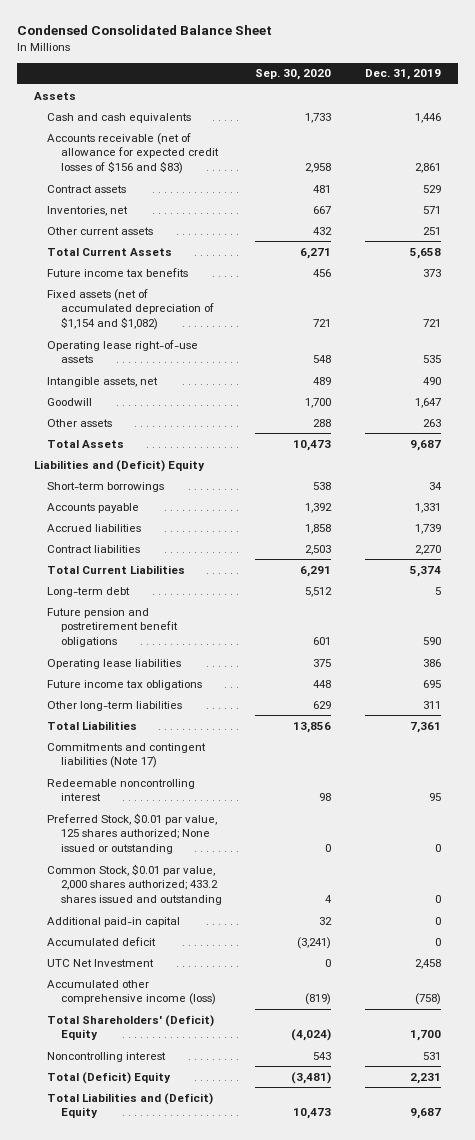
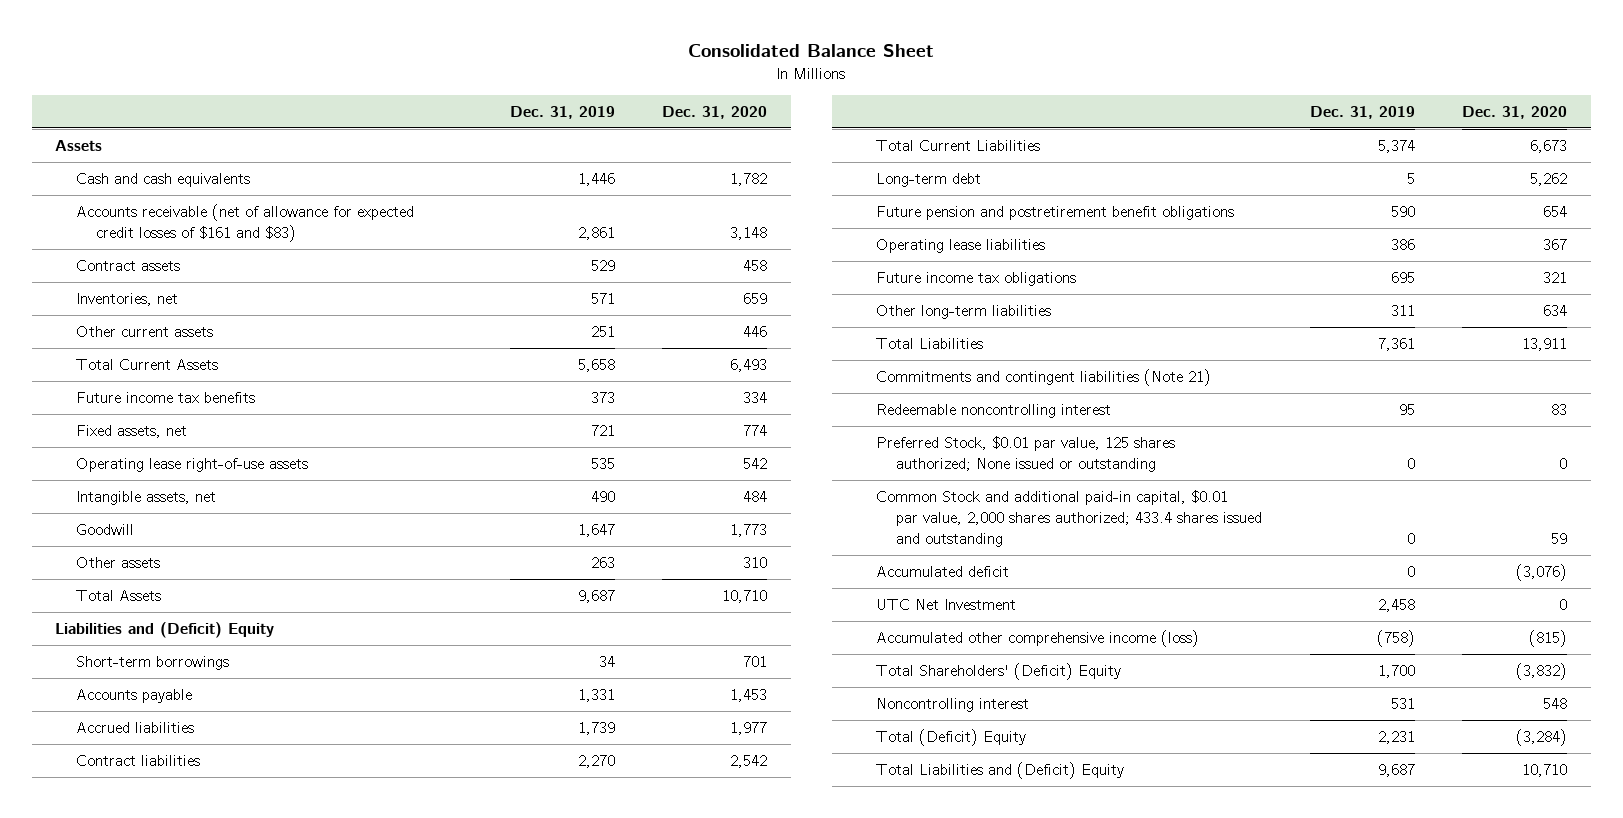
- Condensed Consolidated Balance Sheet
+ Consolidated Balance Sheet
- | Sep. 30, 2020 | Dec. 31, 2019
+ | Dec. 31, 2019 | Dec. 31, 2020
- Accounts receivable (net of allowance for expected credit losses of $156 and $83) | 2,958 | 2,861
+ Accounts receivable (net of allowance for expected credit losses of $161 and $83) | 2,861 | 3,148
- Fixed assets (net of accumulated depreciation of $1,154 and $1,082) | 721 | 721
+ Fixed assets, net | 721 | 774
- Commitments and contingent liabilities (Note 17)
+ Commitments and contingent liabilities (Note 21)
- Common Stock, $0.01 par value, 2,000 shares authorized; 433.2 shares issued and outstanding | 4 | 0
- Additional paid-in capital | 32 | 0
+ Common Stock and additional paid-in capital, $0.01 par value, 2,000 shares authorized; 433.4 shares issued and outstanding | 0 | 59

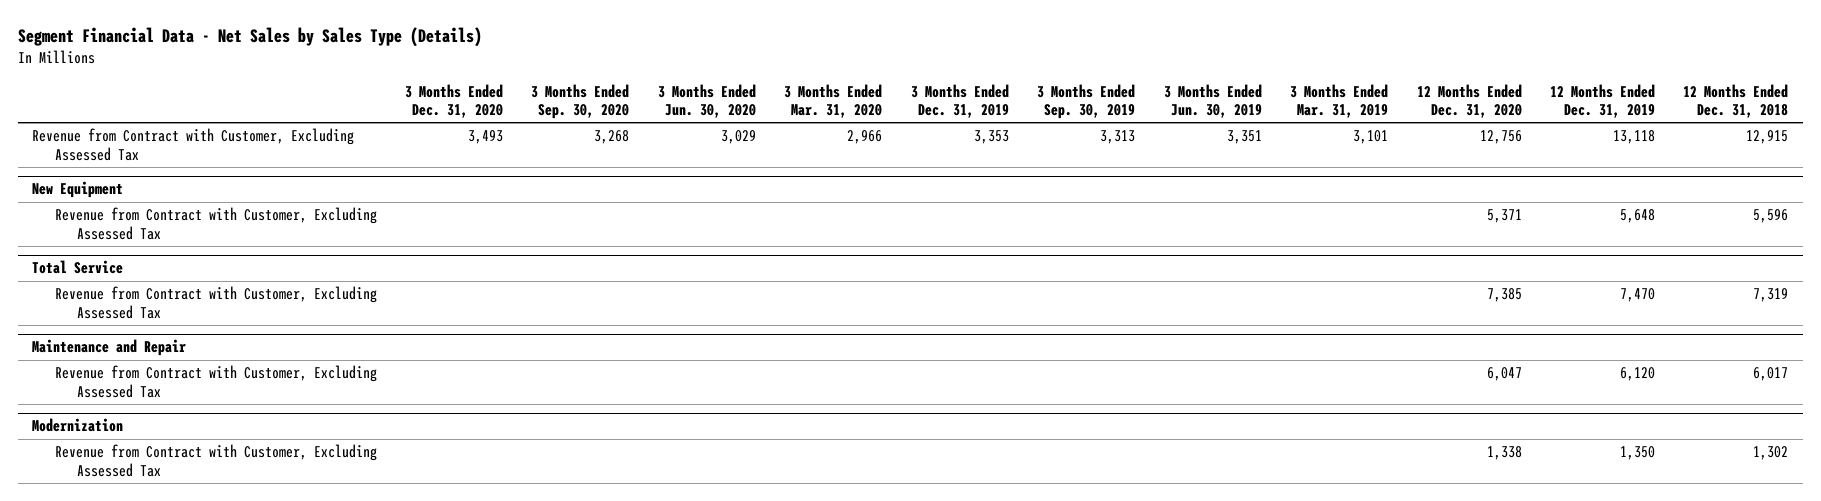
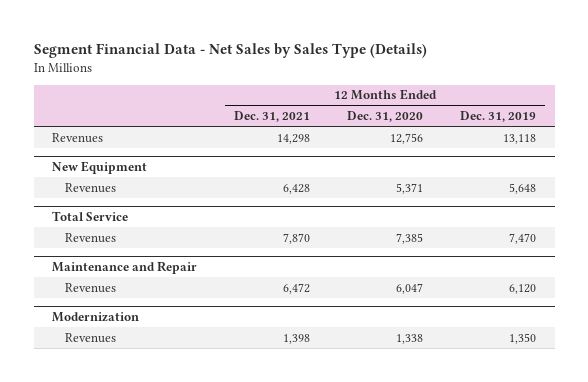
- | 3 Months Ended Dec. 31, 2020 | 3 Months Ended Sep. 30, 2020 | 3 Months Ended Jun. 30, 2020 | 3 Months Ended Mar. 31, 2020 | 3 Months Ended Dec. 31, 2019 | 3 Months Ended Sep. 30, 2019 | 3 Months Ended Jun. 30, 2019 | 3 Months Ended Mar. 31, 2019 | 12 Months Ended Dec. 31, 2020 | 12 Months Ended Dec. 31, 2019 | 12 Months Ended Dec. 31, 2018
+ | 12 Months Ended Dec. 31, 2021 | 12 Months Ended Dec. 31, 2020 | 12 Months Ended Dec. 31, 2019
- Revenue from Contract with Customer, Excluding Assessed Tax | 3,493 | 3,268 | 3,029 | 2,966 | 3,353 | 3,313 | 3,351 | 3,101 | 12,756 | 13,118 | 12,915
+ Revenues | 14,298 | 12,756 | 13,118
@ New Equipment
- Revenue from Contract with Customer, Excluding Assessed Tax | | | | | | | | | 5,371 | 5,648 | 5,596
+ Revenues | 6,428 | 5,371 | 5,648
@ Total Service
- Revenue from Contract with Customer, Excluding Assessed Tax | | | | | | | | | 7,385 | 7,470 | 7,319
+ Revenues | 7,870 | 7,385 | 7,470
@ Maintenance and Repair
- Revenue from Contract with Customer, Excluding Assessed Tax | | | | | | | | | 6,047 | 6,120 | 6,017
+ Revenues | 6,472 | 6,047 | 6,120
@ Modernization
- Revenue from Contract with Customer, Excluding Assessed Tax | | | | | | | | | 1,338 | 1,350 | 1,302
+ Revenues | 1,398 | 1,338 | 1,350

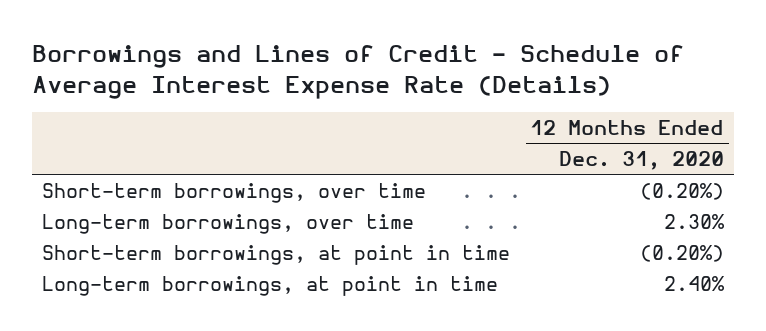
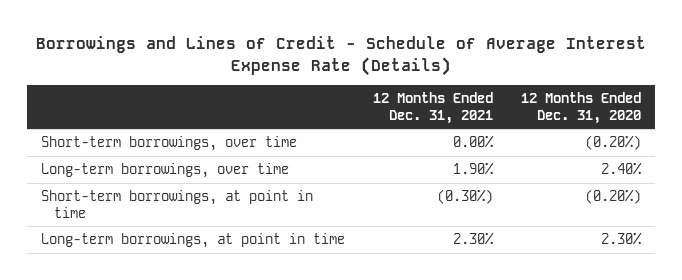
- | 12 Months Ended Dec. 31, 2020
+ | 12 Months Ended Dec. 31, 2021 | 12 Months Ended Dec. 31, 2020
- Long-term borrowings, over time | 2.30%
+ Long-term borrowings, over time | 1.90% | 2.40%
- Long-term borrowings, at point in time | 2.40%
+ Long-term borrowings, at point in time | 2.30% | 2.30%

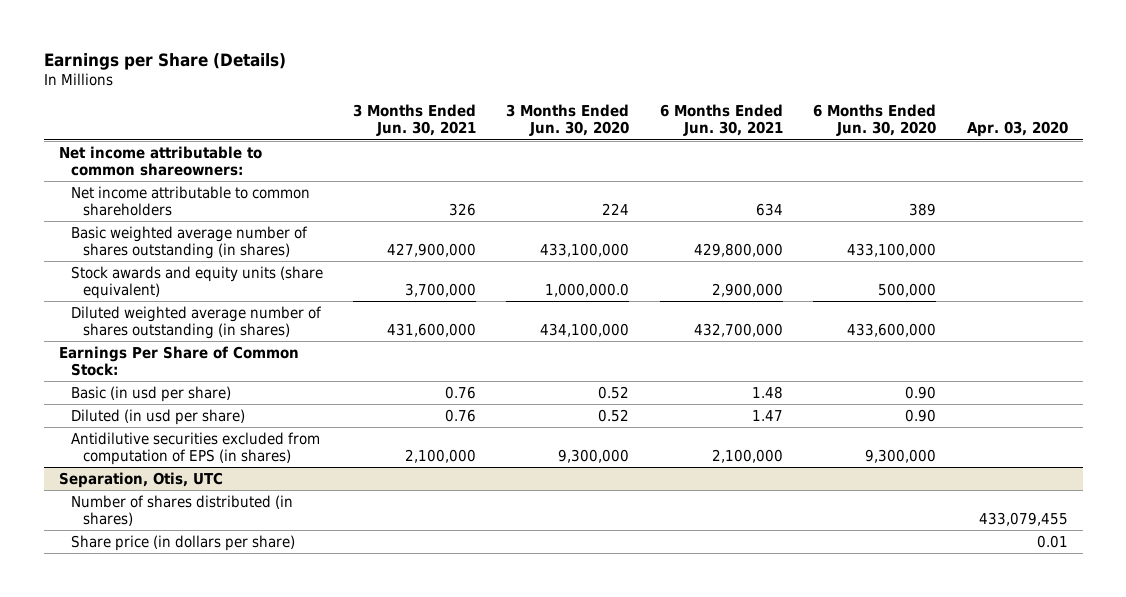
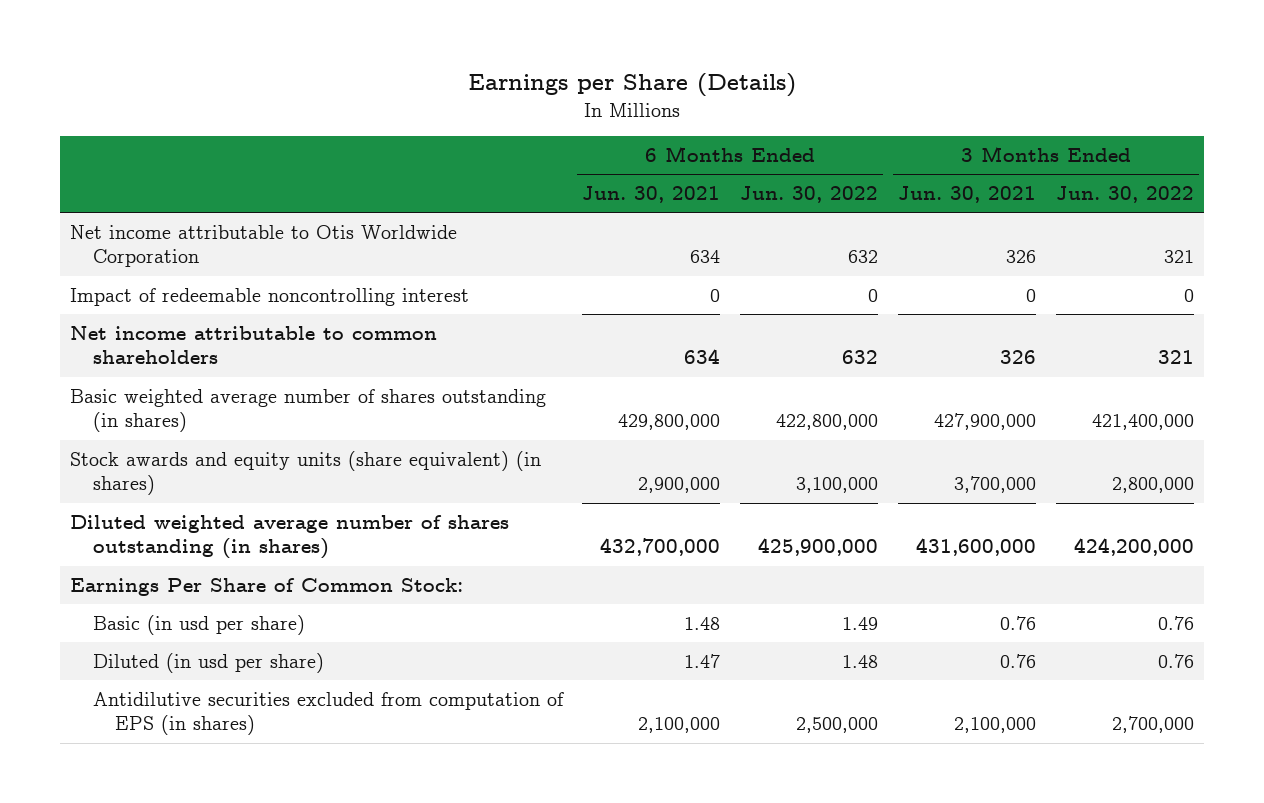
- | 3 Months Ended Jun. 30, 2021 | 3 Months Ended Jun. 30, 2020 | 6 Months Ended Jun. 30, 2021 | 6 Months Ended Jun. 30, 2020 | Apr. 03, 2020
+ | 6 Months Ended Jun. 30, 2021 | 6 Months Ended Jun. 30, 2022 | 3 Months Ended Jun. 30, 2021 | 3 Months Ended Jun. 30, 2022
- Net income attributable to common shareowners:
+ Net income attributable to Otis Worldwide Corporation | 634 | 632 | 326 | 321
+ Impact of redeemable noncontrolling interest | 0 | 0 | 0 | 0
- Stock awards and equity units (share equivalent) | 3,700,000 | 1,000,000.0 | 2,900,000 | 500,000 |
+ Stock awards and equity units (share equivalent) (in shares) | 2,900,000 | 3,100,000 | 3,700,000 | 2,800,000
- Separation, Otis, UTC
- Number of shares distributed (in shares) | | | | | 433,079,455
- Share price (in dollars per share) | | | | | 0.01

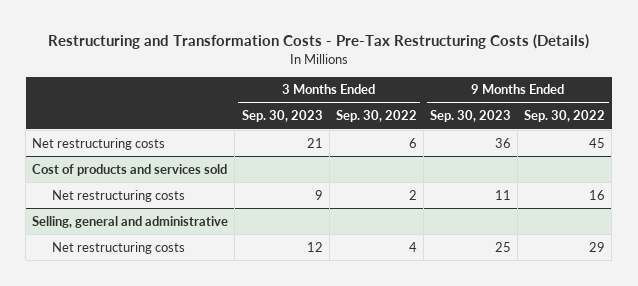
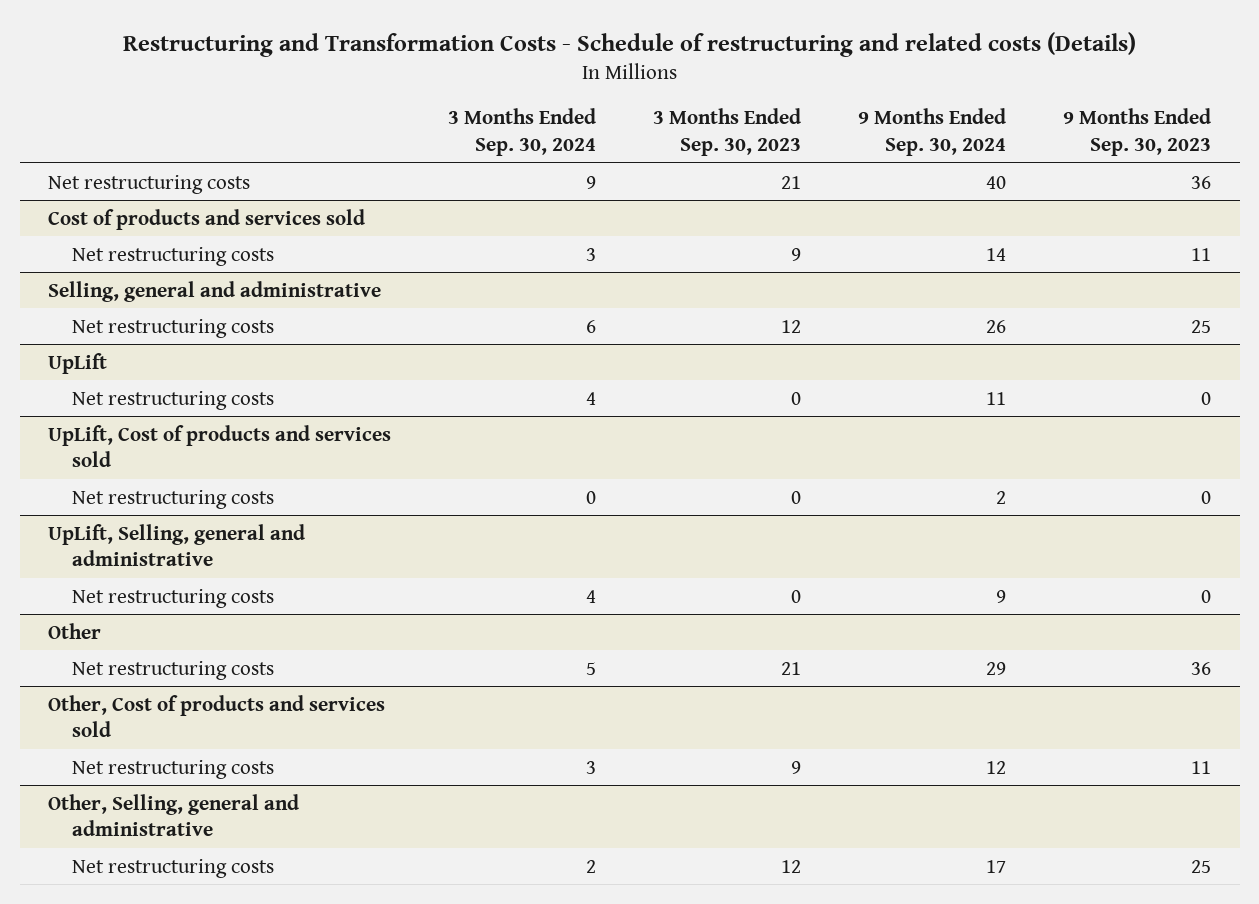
- Restructuring and Transformation Costs - Pre-Tax Restructuring Costs (Details)
+ Restructuring and Transformation Costs - Schedule of restructuring and related costs (Details)
- | 3 Months Ended Sep. 30, 2023 | 3 Months Ended Sep. 30, 2022 | 9 Months Ended Sep. 30, 2023 | 9 Months Ended Sep. 30, 2022
+ | 3 Months Ended Sep. 30, 2024 | 3 Months Ended Sep. 30, 2023 | 9 Months Ended Sep. 30, 2024 | 9 Months Ended Sep. 30, 2023
+ UpLift
+ Net restructuring costs | 4 | 0 | 11 | 0
+ UpLift, Cost of products and services sold
+ Net restructuring costs | 0 | 0 | 2 | 0
+ UpLift, Selling, general and administrative
+ Net restructuring costs | 4 | 0 | 9 | 0
+ Other
+ Net restructuring costs | 5 | 21 | 29 | 36
+ Other, Cost of products and services sold
+ Net restructuring costs | 3 | 9 | 12 | 11
+ Other, Selling, general and administrative
+ Net restructuring costs | 2 | 12 | 17 | 25

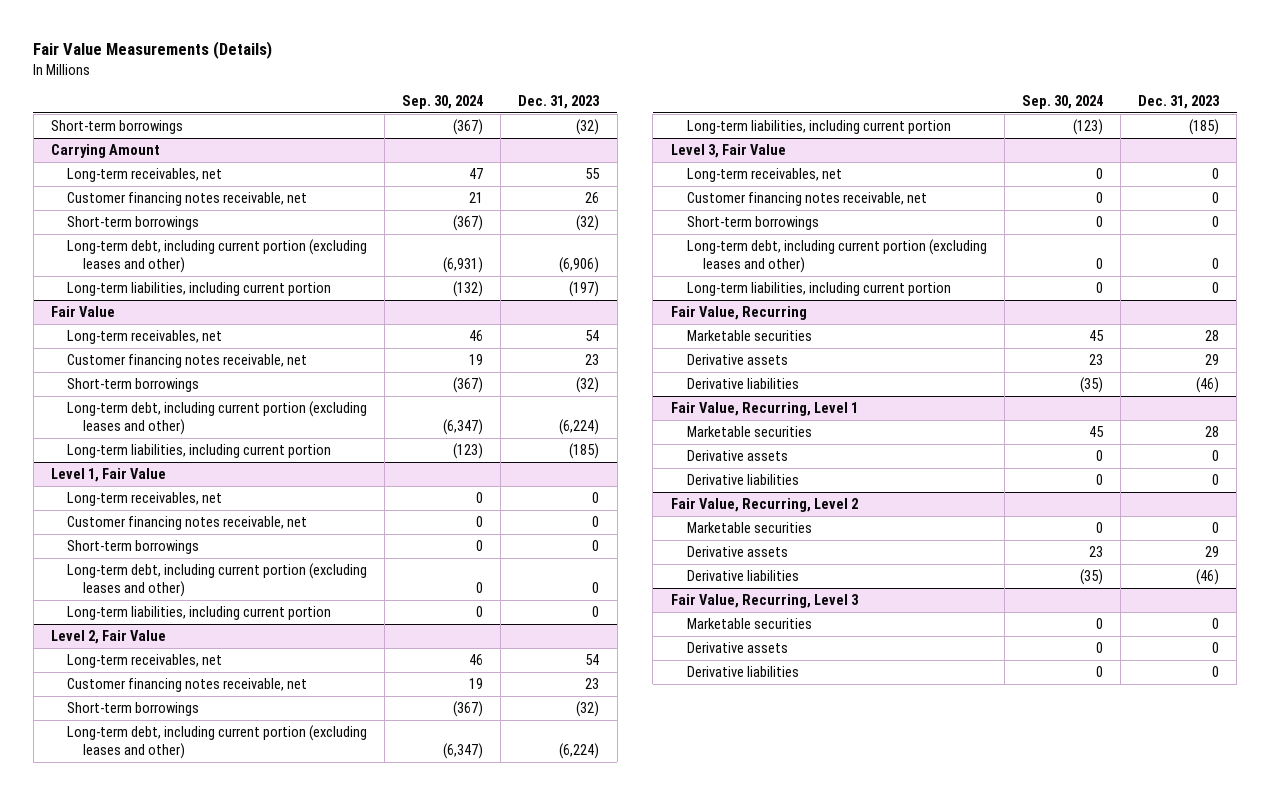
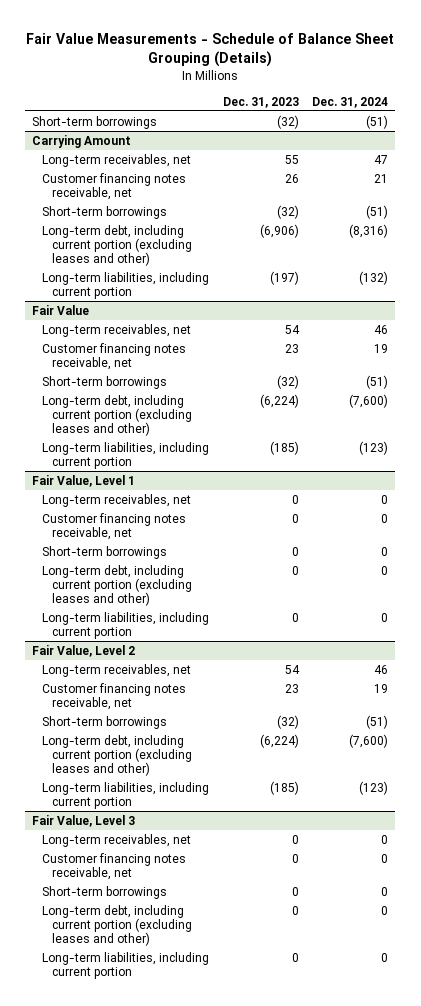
- Fair Value Measurements (Details)
+ Fair Value Measurements - Schedule of Balance Sheet Grouping (Details)
- | Sep. 30, 2024 | Dec. 31, 2023
+ | Dec. 31, 2023 | Dec. 31, 2024
- Level 1, Fair Value
+ Fair Value, Level 1
- Level 2, Fair Value
+ Fair Value, Level 2
- Level 3, Fair Value
+ Fair Value, Level 3
- Fair Value, Recurring
- Marketable securities | 45 | 28
- Derivative assets | 23 | 29
- Derivative liabilities | (35) | (46)
- Fair Value, Recurring, Level 1
- Marketable securities | 45 | 28
- Derivative assets | 0 | 0
- Derivative liabilities | 0 | 0
- Fair Value, Recurring, Level 2
- Marketable securities | 0 | 0
- Derivative assets | 23 | 29
- Derivative liabilities | (35) | (46)
- Fair Value, Recurring, Level 3
- Marketable securities | 0 | 0
- Derivative assets | 0 | 0
- Derivative liabilities | 0 | 0

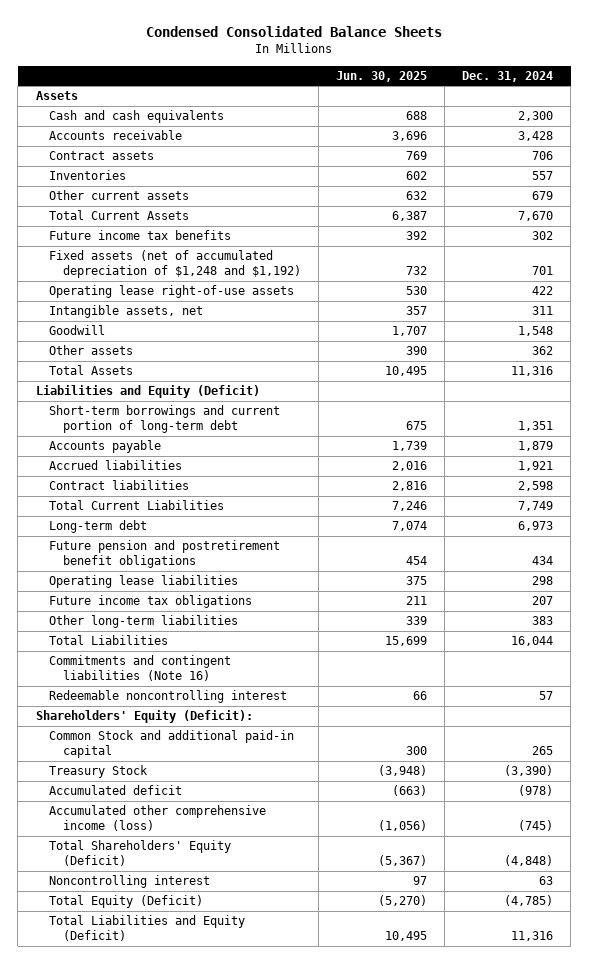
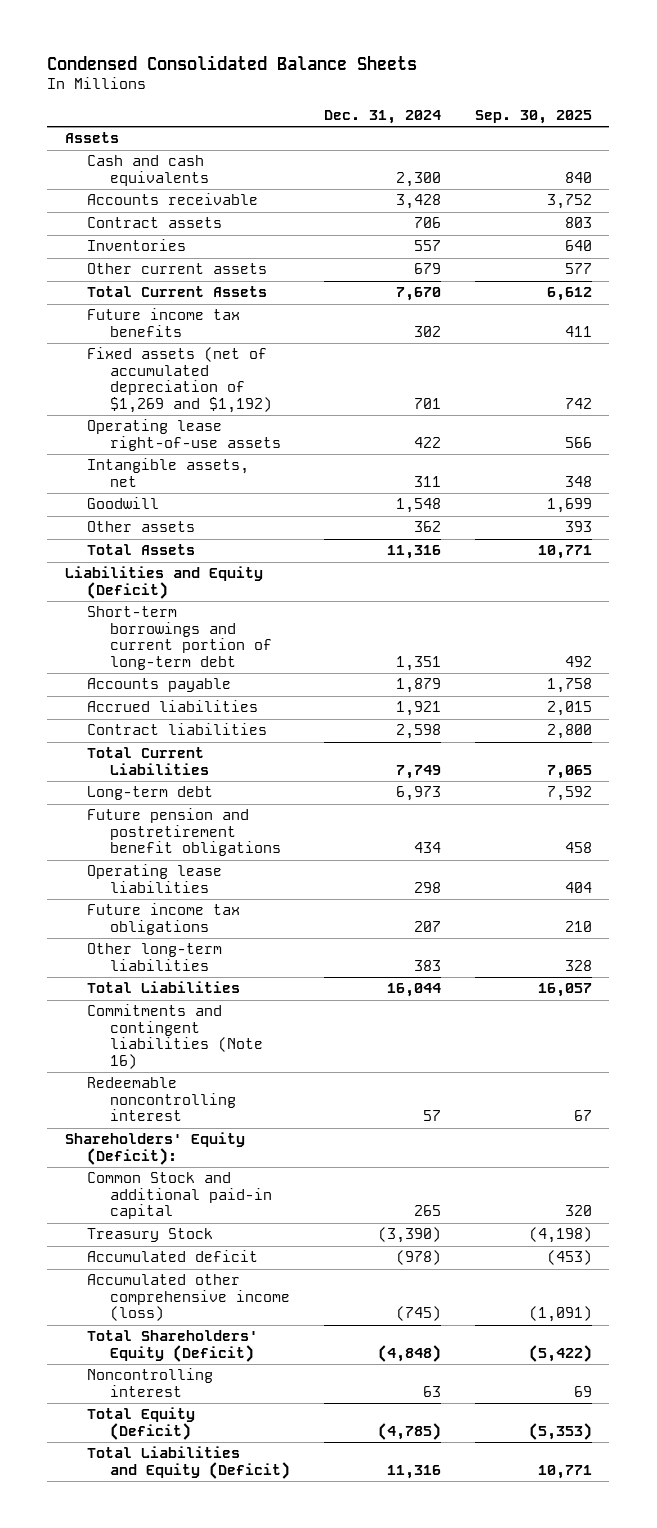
- | Jun. 30, 2025 | Dec. 31, 2024
+ | Dec. 31, 2024 | Sep. 30, 2025
- Fixed assets (net of accumulated depreciation of $1,248 and $1,192) | 732 | 701
+ Fixed assets (net of accumulated depreciation of $1,269 and $1,192) | 701 | 742

